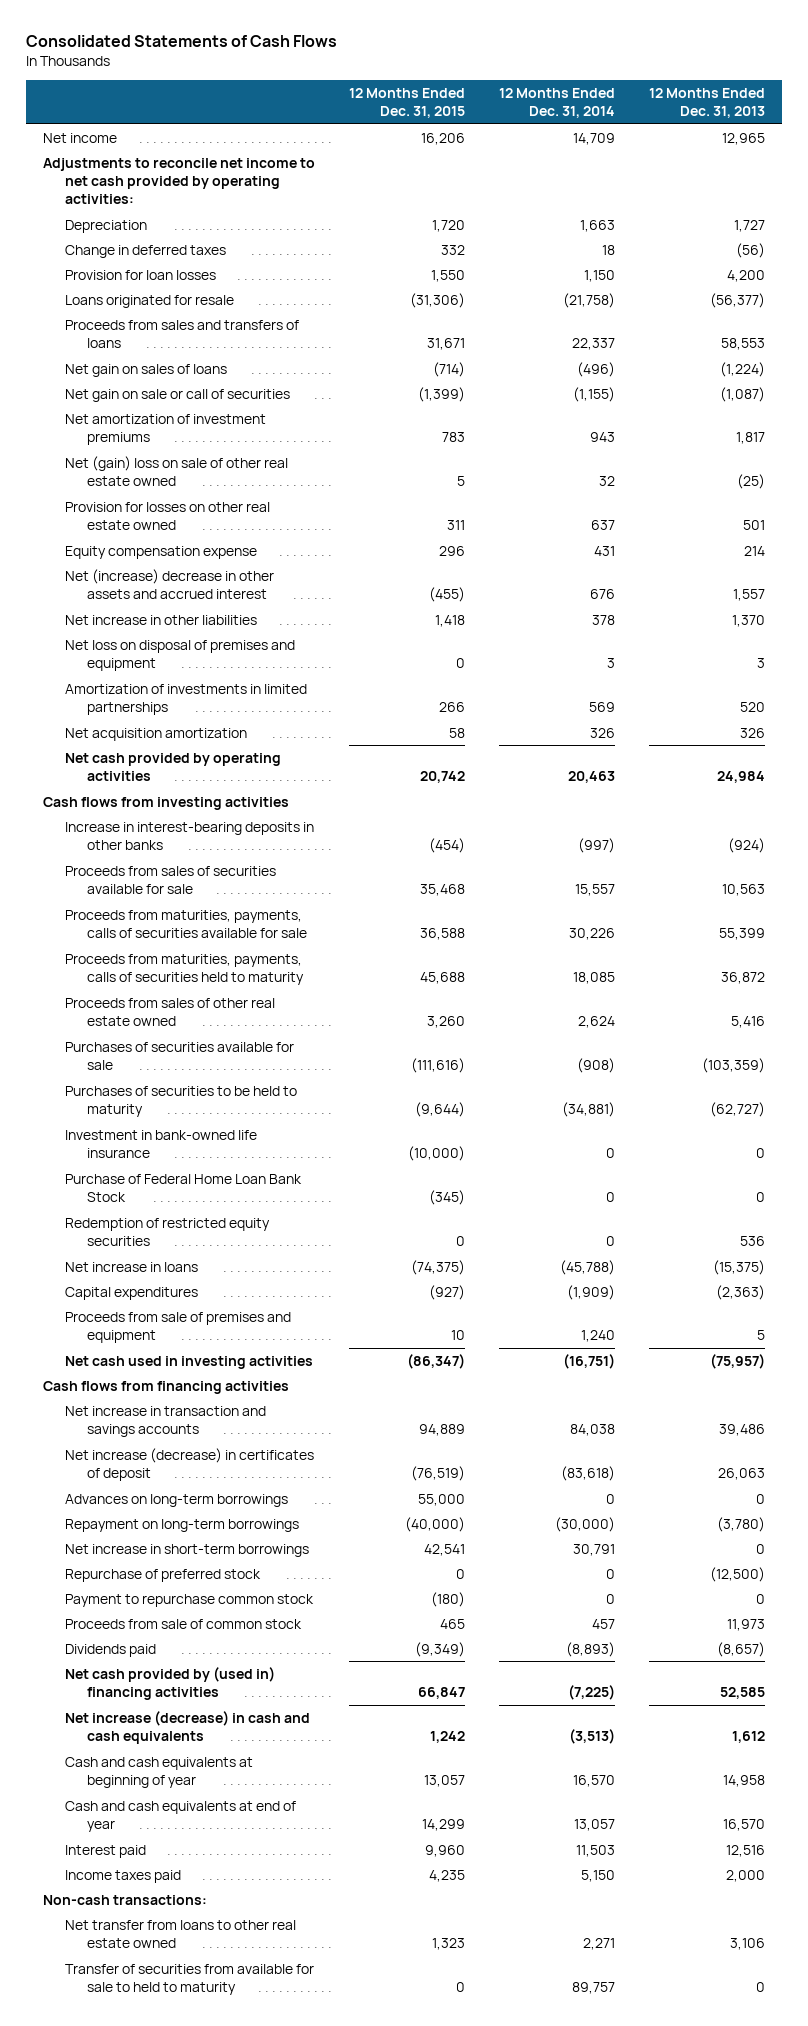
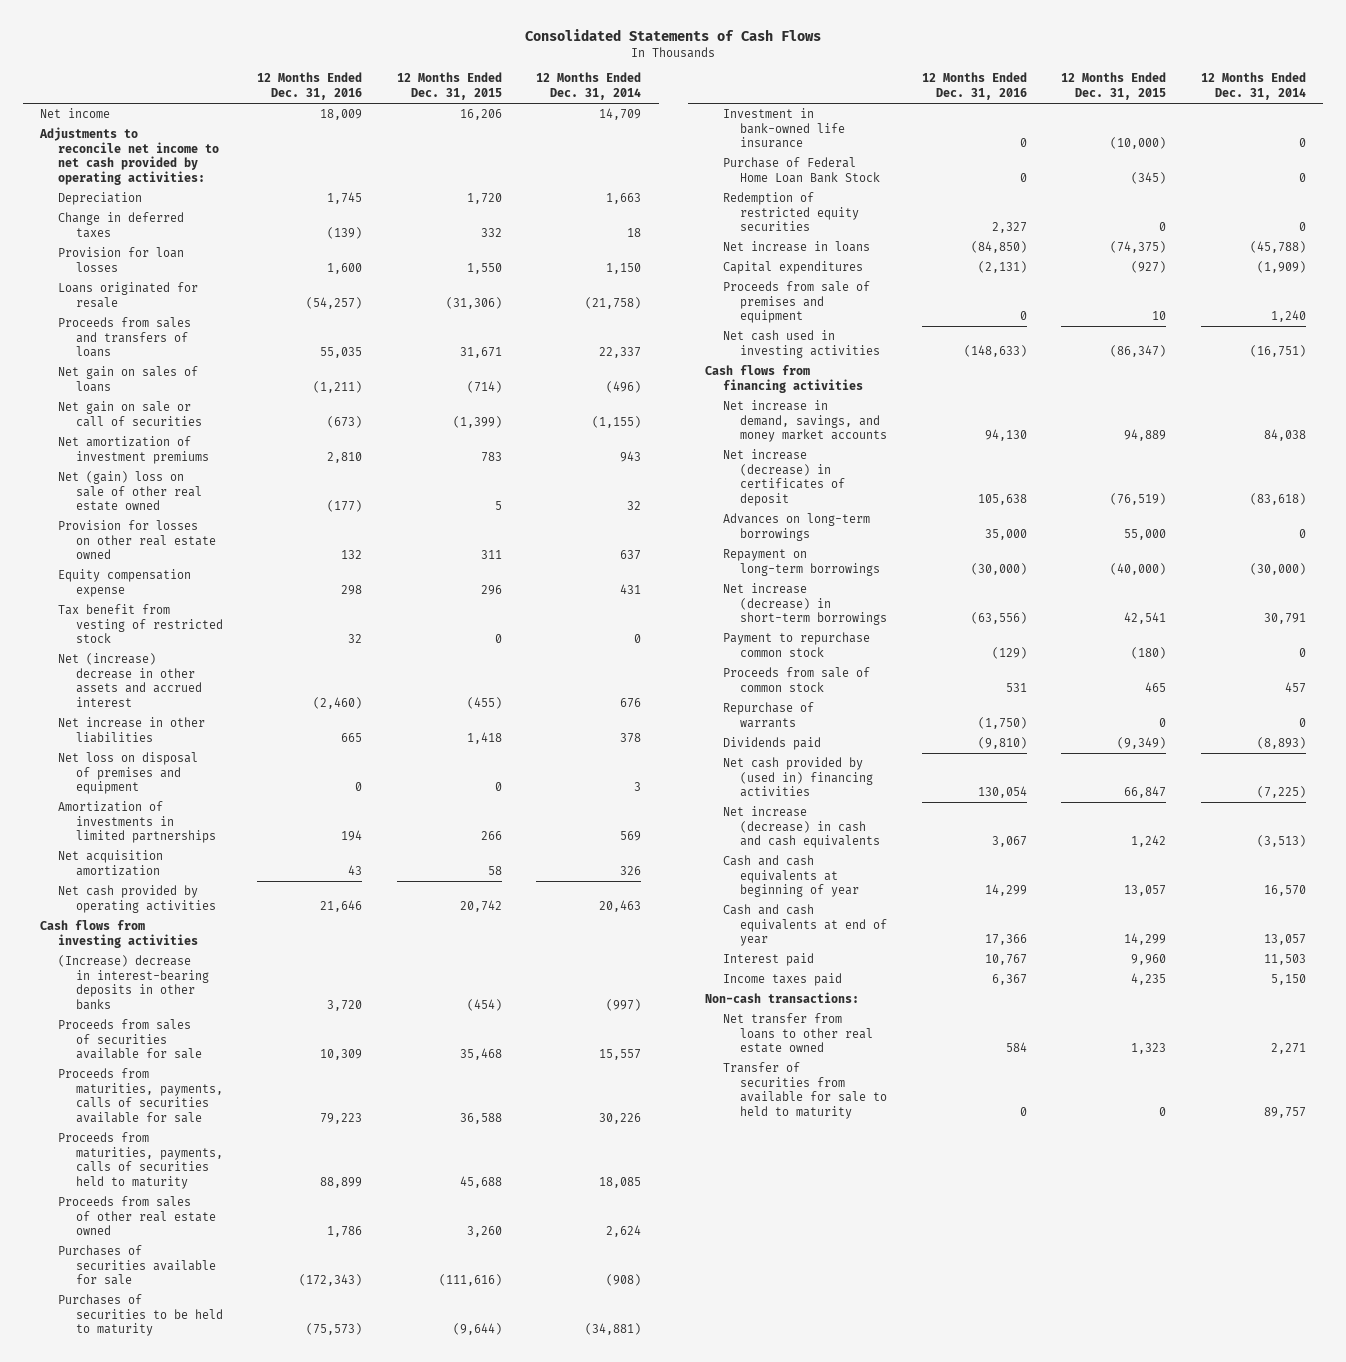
- | 12 Months Ended Dec. 31, 2015 | 12 Months Ended Dec. 31, 2014 | 12 Months Ended Dec. 31, 2013
+ | 12 Months Ended Dec. 31, 2016 | 12 Months Ended Dec. 31, 2015 | 12 Months Ended Dec. 31, 2014
+ Tax benefit from vesting of restricted stock | 32 | 0 | 0
- Increase in interest-bearing deposits in other banks | (454) | (997) | (924)
+ (Increase) decrease in interest-bearing deposits in other banks | 3,720 | (454) | (997)
- Net increase in transaction and savings accounts | 94,889 | 84,038 | 39,486
+ Net increase in demand, savings, and money market accounts | 94,130 | 94,889 | 84,038
- Net increase in short-term borrowings | 42,541 | 30,791 | 0
- Repurchase of preferred stock | 0 | 0 | (12,500)
+ Net increase (decrease) in short-term borrowings | (63,556) | 42,541 | 30,791
+ Repurchase of warrants | (1,750) | 0 | 0

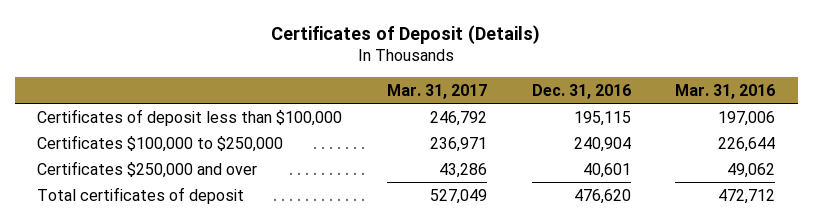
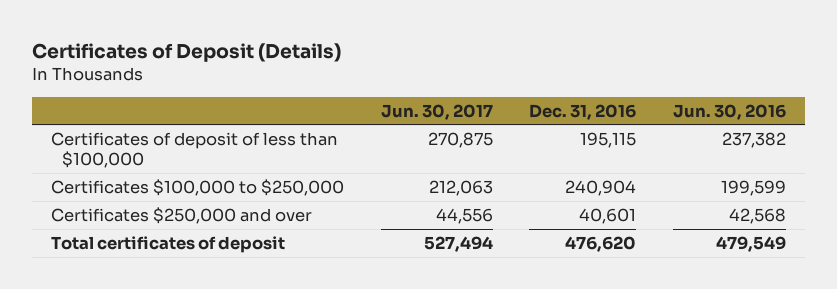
- | Mar. 31, 2017 | Dec. 31, 2016 | Mar. 31, 2016
+ | Jun. 30, 2017 | Dec. 31, 2016 | Jun. 30, 2016
- Certificates of deposit less than $100,000 | 246,792 | 195,115 | 197,006
+ Certificates of deposit of less than $100,000 | 270,875 | 195,115 | 237,382

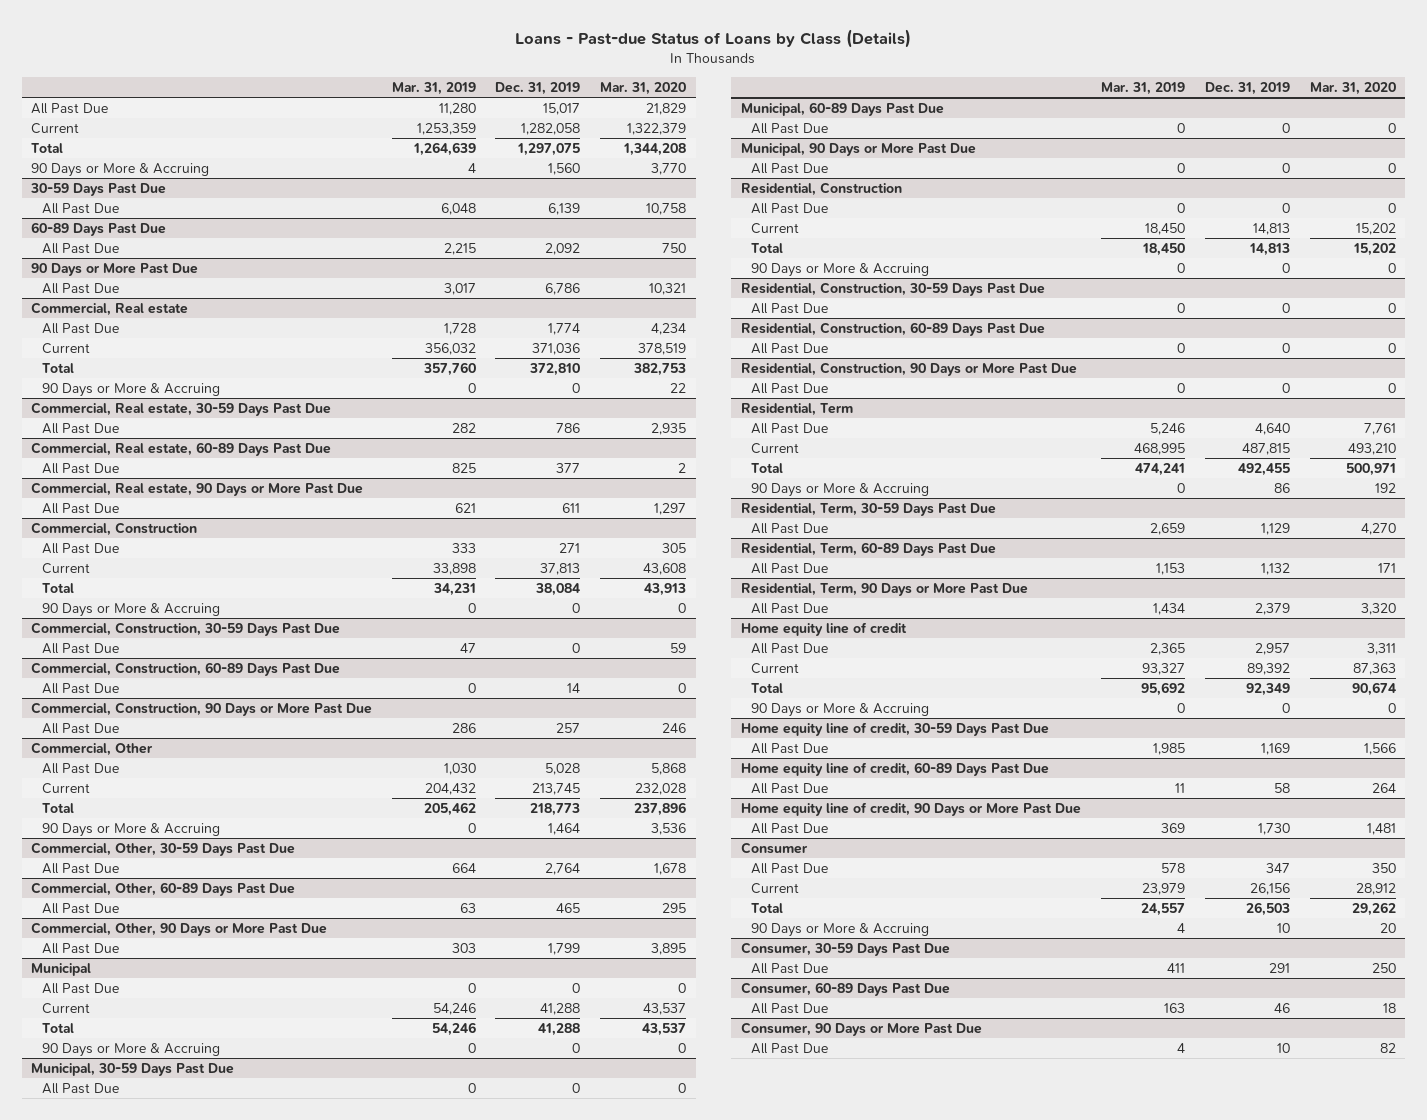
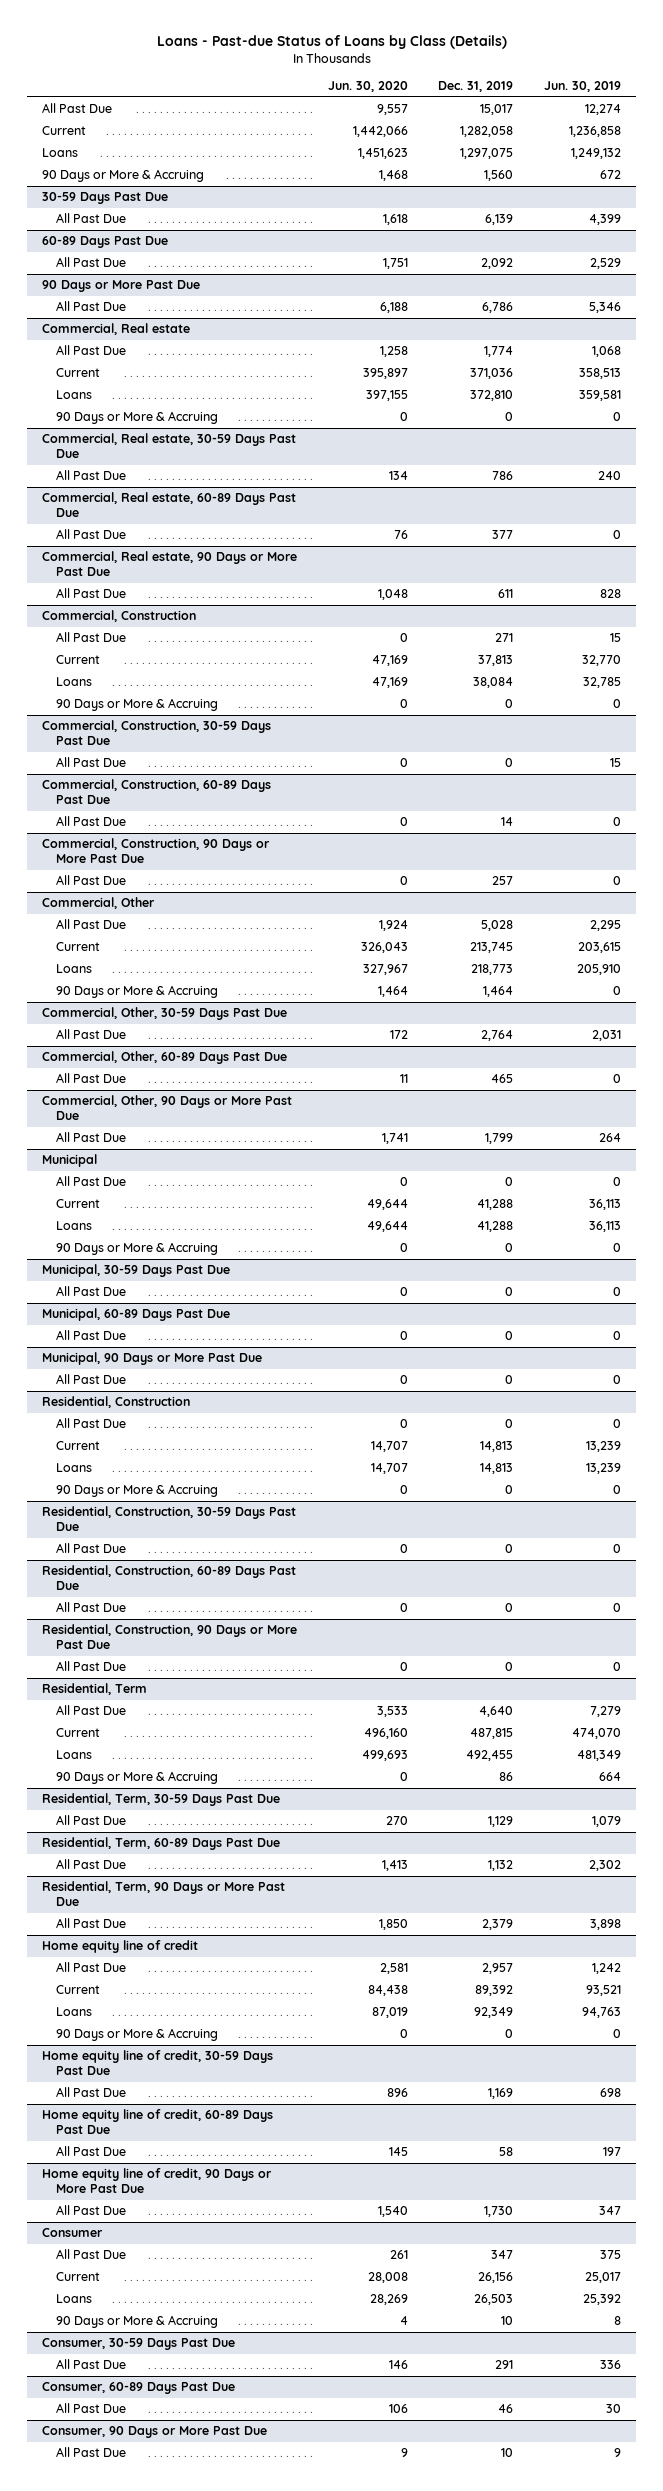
- | Mar. 31, 2019 | Dec. 31, 2019 | Mar. 31, 2020
+ | Jun. 30, 2020 | Dec. 31, 2019 | Jun. 30, 2019
- Total | 1,264,639 | 1,297,075 | 1,344,208
+ Loans | 1,451,623 | 1,297,075 | 1,249,132
@ Commercial, Real estate
- Total | 357,760 | 372,810 | 382,753
+ Loans | 397,155 | 372,810 | 359,581
@ Commercial, Construction
- Total | 34,231 | 38,084 | 43,913
+ Loans | 47,169 | 38,084 | 32,785
@ Commercial, Other
- Total | 205,462 | 218,773 | 237,896
+ Loans | 327,967 | 218,773 | 205,910
@ Municipal
- Total | 54,246 | 41,288 | 43,537
+ Loans | 49,644 | 41,288 | 36,113
@ Residential, Construction
- Total | 18,450 | 14,813 | 15,202
+ Loans | 14,707 | 14,813 | 13,239
@ Residential, Term
- Total | 474,241 | 492,455 | 500,971
+ Loans | 499,693 | 492,455 | 481,349
@ Home equity line of credit
- Total | 95,692 | 92,349 | 90,674
+ Loans | 87,019 | 92,349 | 94,763
@ Consumer
- Total | 24,557 | 26,503 | 29,262
+ Loans | 28,269 | 26,503 | 25,392

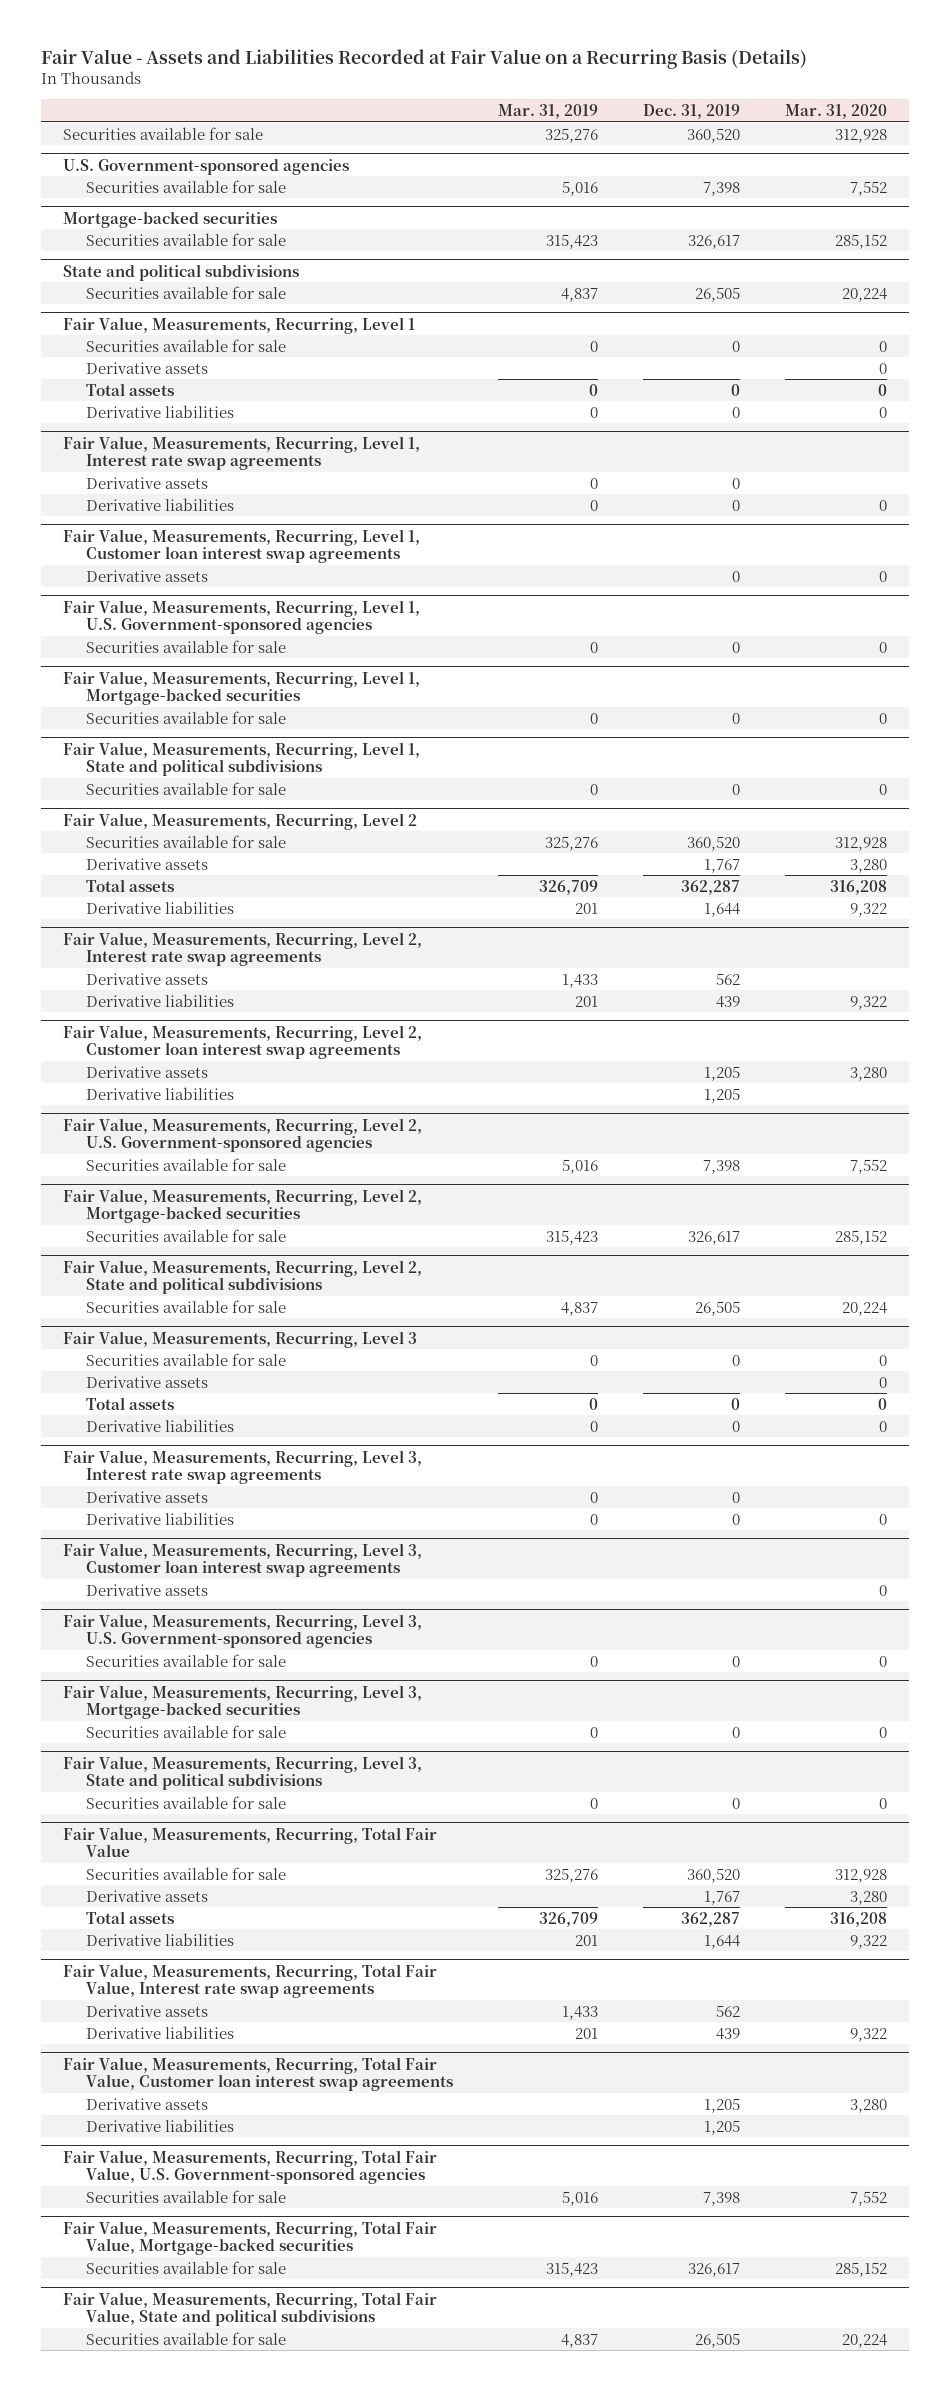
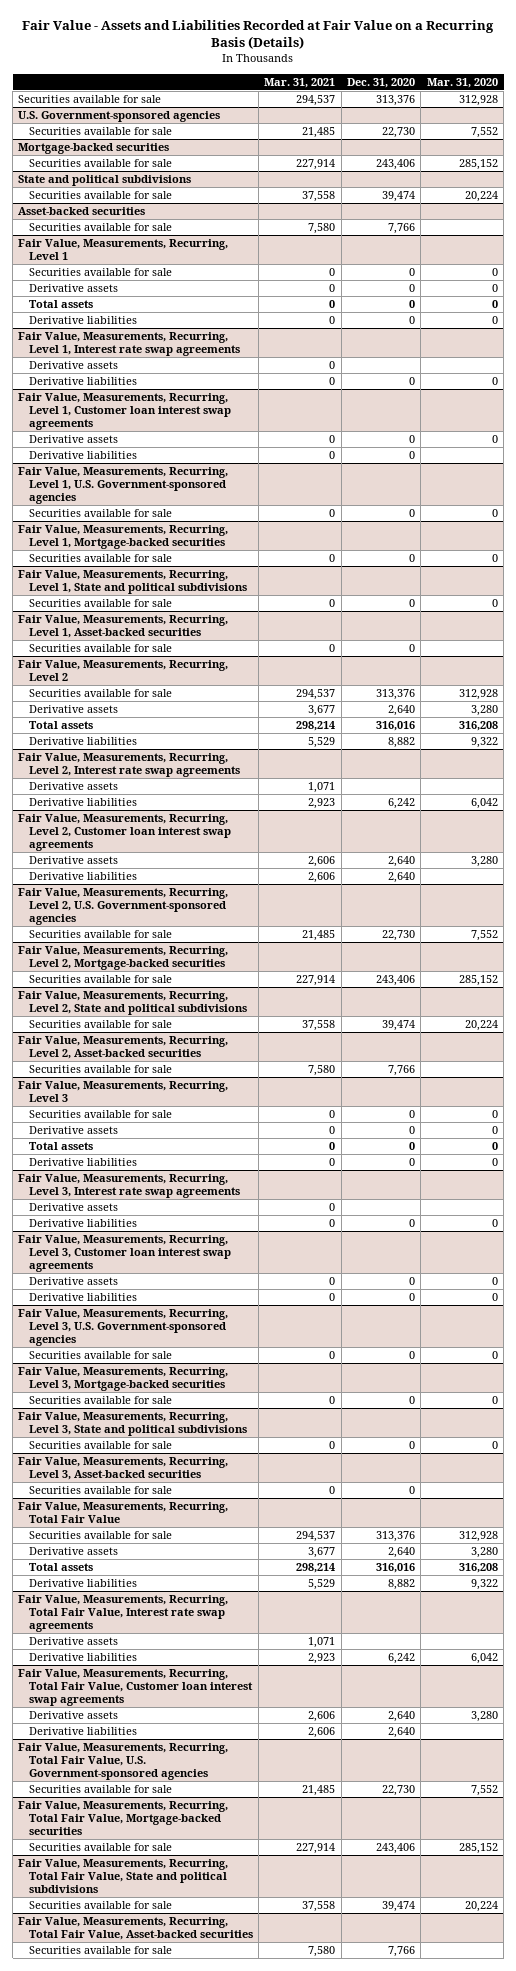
- | Mar. 31, 2019 | Dec. 31, 2019 | Mar. 31, 2020
+ | Mar. 31, 2021 | Dec. 31, 2020 | Mar. 31, 2020
+ Asset-backed securities
+ Securities available for sale | 7,580 | 7,766 |
@ Fair Value, Measurements, Recurring, Level 1, Customer loan interest swap agreements
+ Derivative liabilities | 0 | 0 |
+ Fair Value, Measurements, Recurring, Level 1, Asset-backed securities
+ Securities available for sale | 0 | 0 |
@ Fair Value, Measurements, Recurring, Level 2, Interest rate swap agreements
- Derivative liabilities | 201 | 439 | 9,322
+ Derivative liabilities | 2,923 | 6,242 | 6,042
+ Fair Value, Measurements, Recurring, Level 2, Asset-backed securities
+ Securities available for sale | 7,580 | 7,766 |
@ Fair Value, Measurements, Recurring, Level 3, Customer loan interest swap agreements
+ Derivative liabilities | 0 | 0 | 0
+ Fair Value, Measurements, Recurring, Level 3, Asset-backed securities
+ Securities available for sale | 0 | 0 |
@ Fair Value, Measurements, Recurring, Total Fair Value, Interest rate swap agreements
- Derivative liabilities | 201 | 439 | 9,322
+ Derivative liabilities | 2,923 | 6,242 | 6,042
+ Fair Value, Measurements, Recurring, Total Fair Value, Asset-backed securities
+ Securities available for sale | 7,580 | 7,766 |

